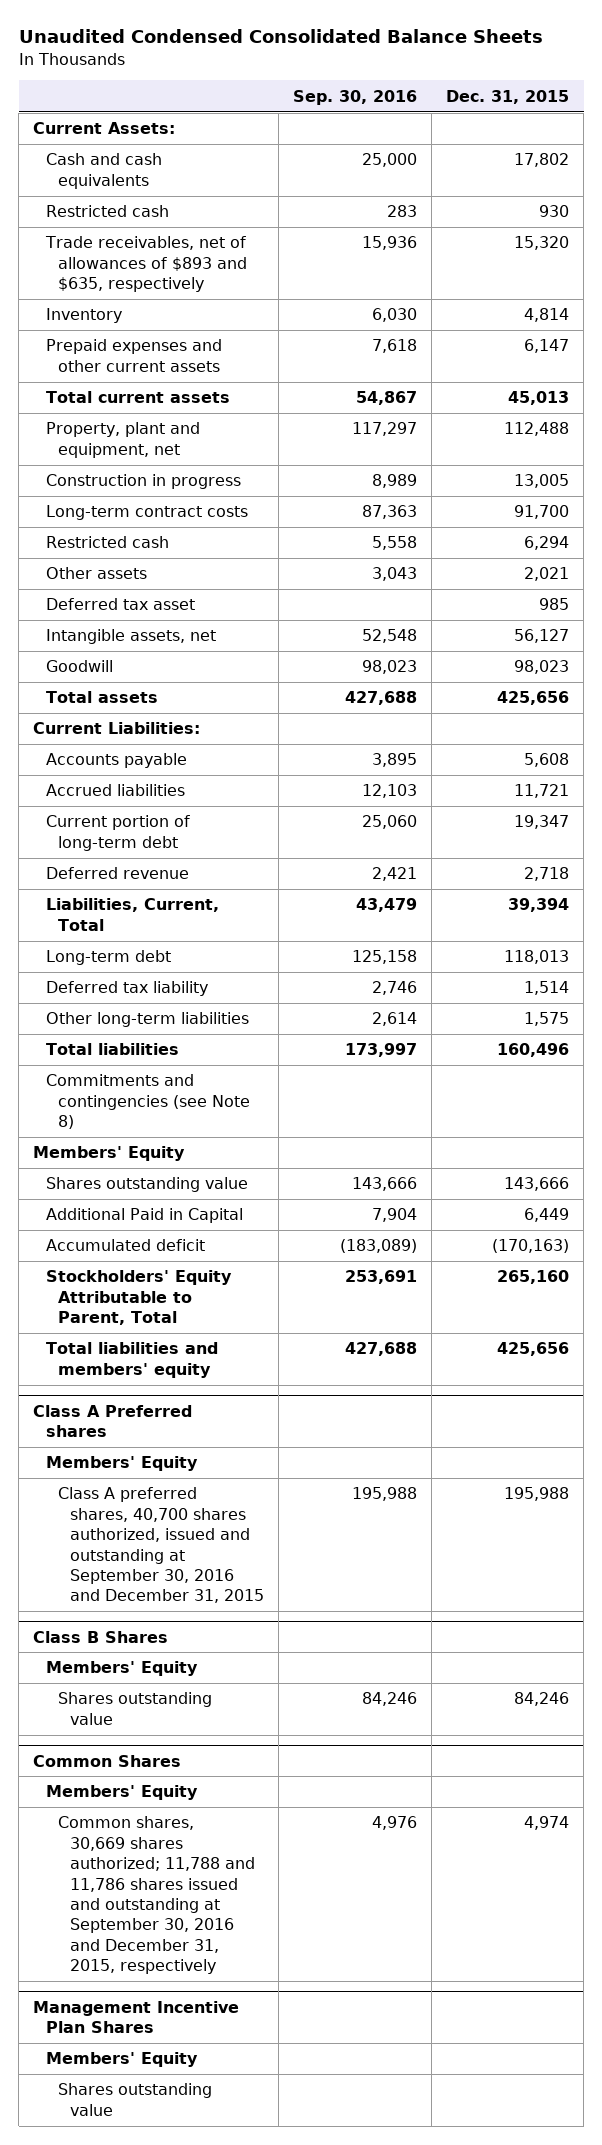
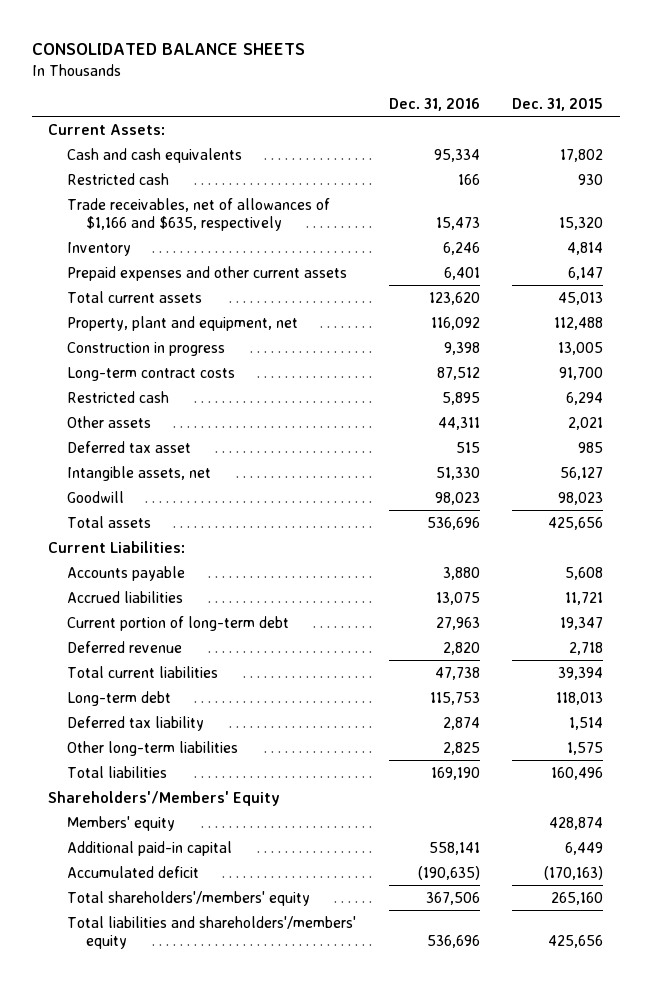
- Unaudited Condensed Consolidated Balance Sheets
+ CONSOLIDATED BALANCE SHEETS
- | Sep. 30, 2016 | Dec. 31, 2015
+ | Dec. 31, 2016 | Dec. 31, 2015
- Trade receivables, net of allowances of $893 and $635, respectively | 15,936 | 15,320
+ Trade receivables, net of allowances of $1,166 and $635, respectively | 15,473 | 15,320
- Liabilities, Current, Total | 43,479 | 39,394
+ Total current liabilities | 47,738 | 39,394
- Commitments and contingencies (see Note 8)
- Members' Equity
- Shares outstanding value | 143,666 | 143,666
- Additional Paid in Capital | 7,904 | 6,449
+ Shareholders'/Members' Equity
+ Members' equity | | 428,874
+ Additional paid-in capital | 558,141 | 6,449
- Stockholders' Equity Attributable to Parent, Total | 253,691 | 265,160
- Total liabilities and members' equity | 427,688 | 425,656
- Class A Preferred shares
- Members' Equity
- Class A preferred shares, 40,700 shares authorized, issued and outstanding at September 30, 2016 and December 31, 2015 | 195,988 | 195,988
- Class B Shares
- Members' Equity
- Shares outstanding value | 84,246 | 84,246
- Common Shares
- Members' Equity
- Common shares, 30,669 shares authorized; 11,788 and 11,786 shares issued and outstanding at September 30, 2016 and December 31, 2015, respectively | 4,976 | 4,974
- Management Incentive Plan Shares
- Members' Equity
- Shares outstanding value
+ Total shareholders'/members' equity | 367,506 | 265,160
+ Total liabilities and shareholders'/members' equity | 536,696 | 425,656

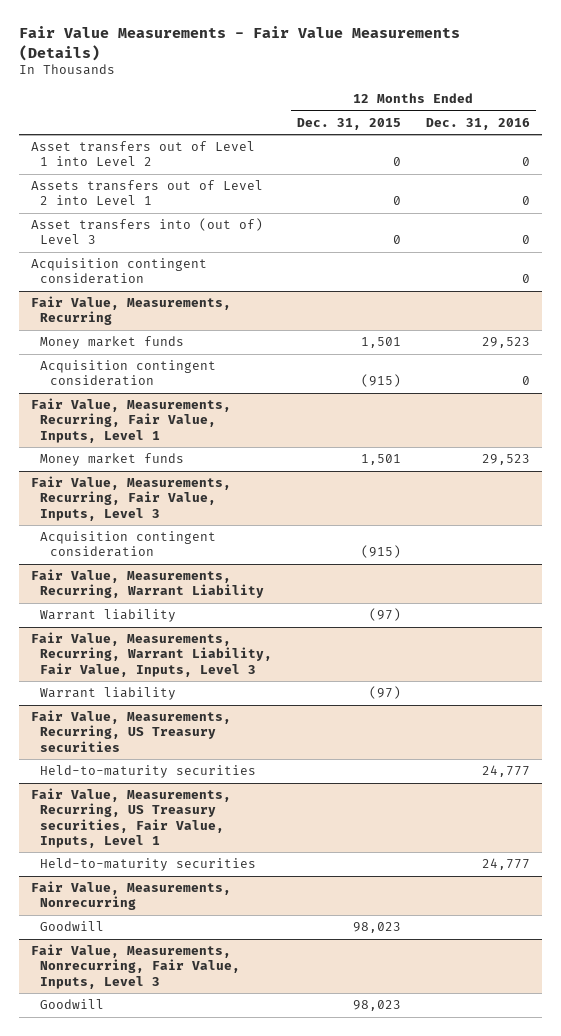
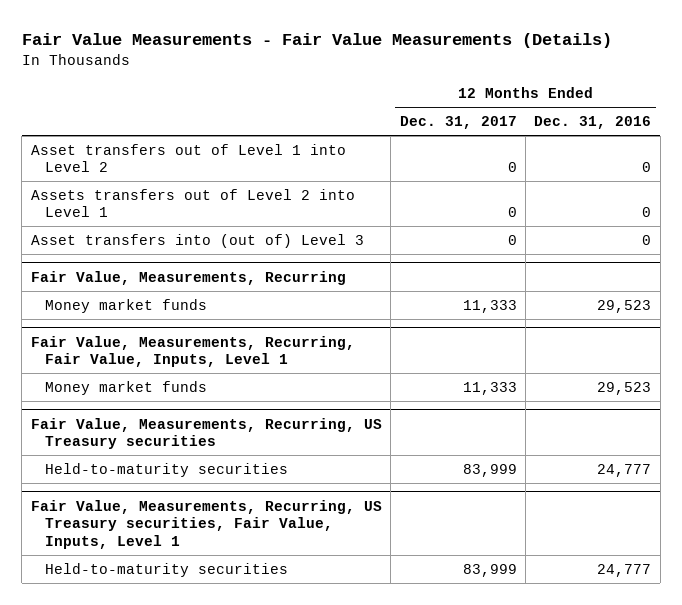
- | 12 Months Ended Dec. 31, 2015 | 12 Months Ended Dec. 31, 2016
+ | 12 Months Ended Dec. 31, 2017 | 12 Months Ended Dec. 31, 2016
- Acquisition contingent consideration | | 0
@ Fair Value, Measurements, Recurring
- Acquisition contingent consideration | (915) | 0
- Fair Value, Measurements, Recurring, Fair Value, Inputs, Level 3
- Acquisition contingent consideration | (915) |
- Fair Value, Measurements, Recurring, Warrant Liability
- Warrant liability | (97) |
- Fair Value, Measurements, Recurring, Warrant Liability, Fair Value, Inputs, Level 3
- Warrant liability | (97) |
- Fair Value, Measurements, Nonrecurring
- Goodwill | 98,023 |
- Fair Value, Measurements, Nonrecurring, Fair Value, Inputs, Level 3
- Goodwill | 98,023 |

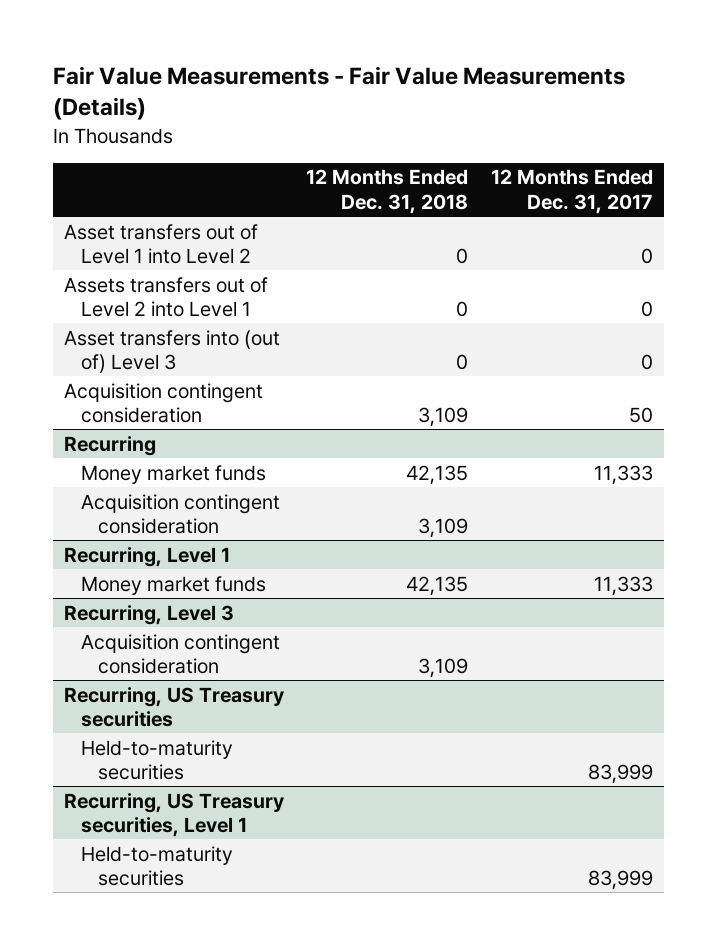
- | 12 Months Ended Dec. 31, 2017 | 12 Months Ended Dec. 31, 2016
+ | 12 Months Ended Dec. 31, 2018 | 12 Months Ended Dec. 31, 2017
- Fair Value, Measurements, Recurring
+ Acquisition contingent consideration | 3,109 | 50
+ Recurring
- Fair Value, Measurements, Recurring, Fair Value, Inputs, Level 1
+ Acquisition contingent consideration | 3,109 |
+ Recurring, Level 1
- Fair Value, Measurements, Recurring, US Treasury securities
+ Recurring, Level 3
+ Acquisition contingent consideration | 3,109 |
+ Recurring, US Treasury securities
- Fair Value, Measurements, Recurring, US Treasury securities, Fair Value, Inputs, Level 1
+ Recurring, US Treasury securities, Level 1

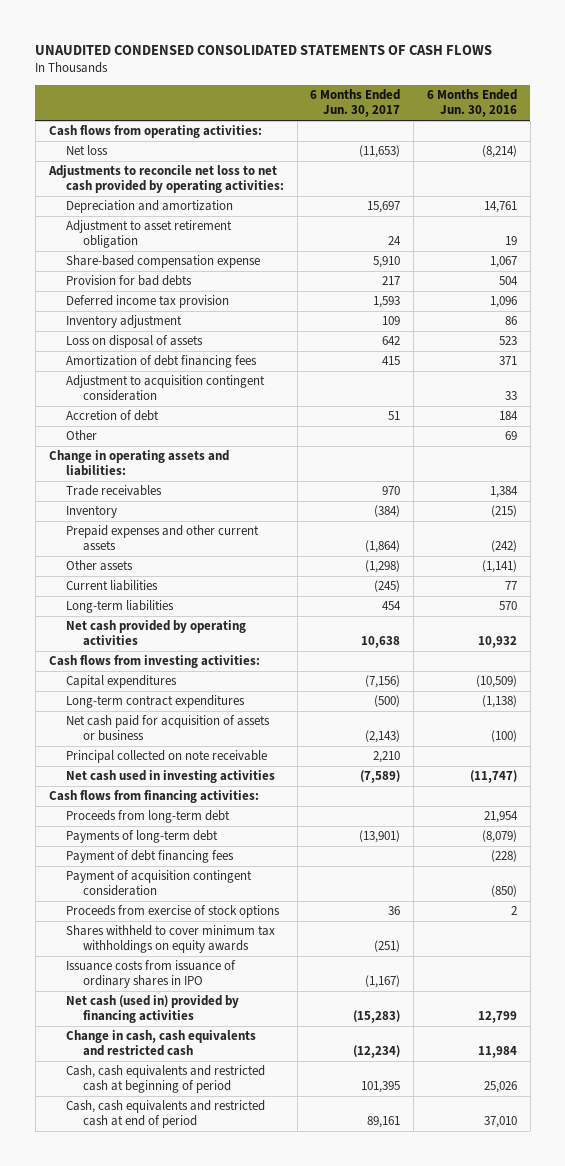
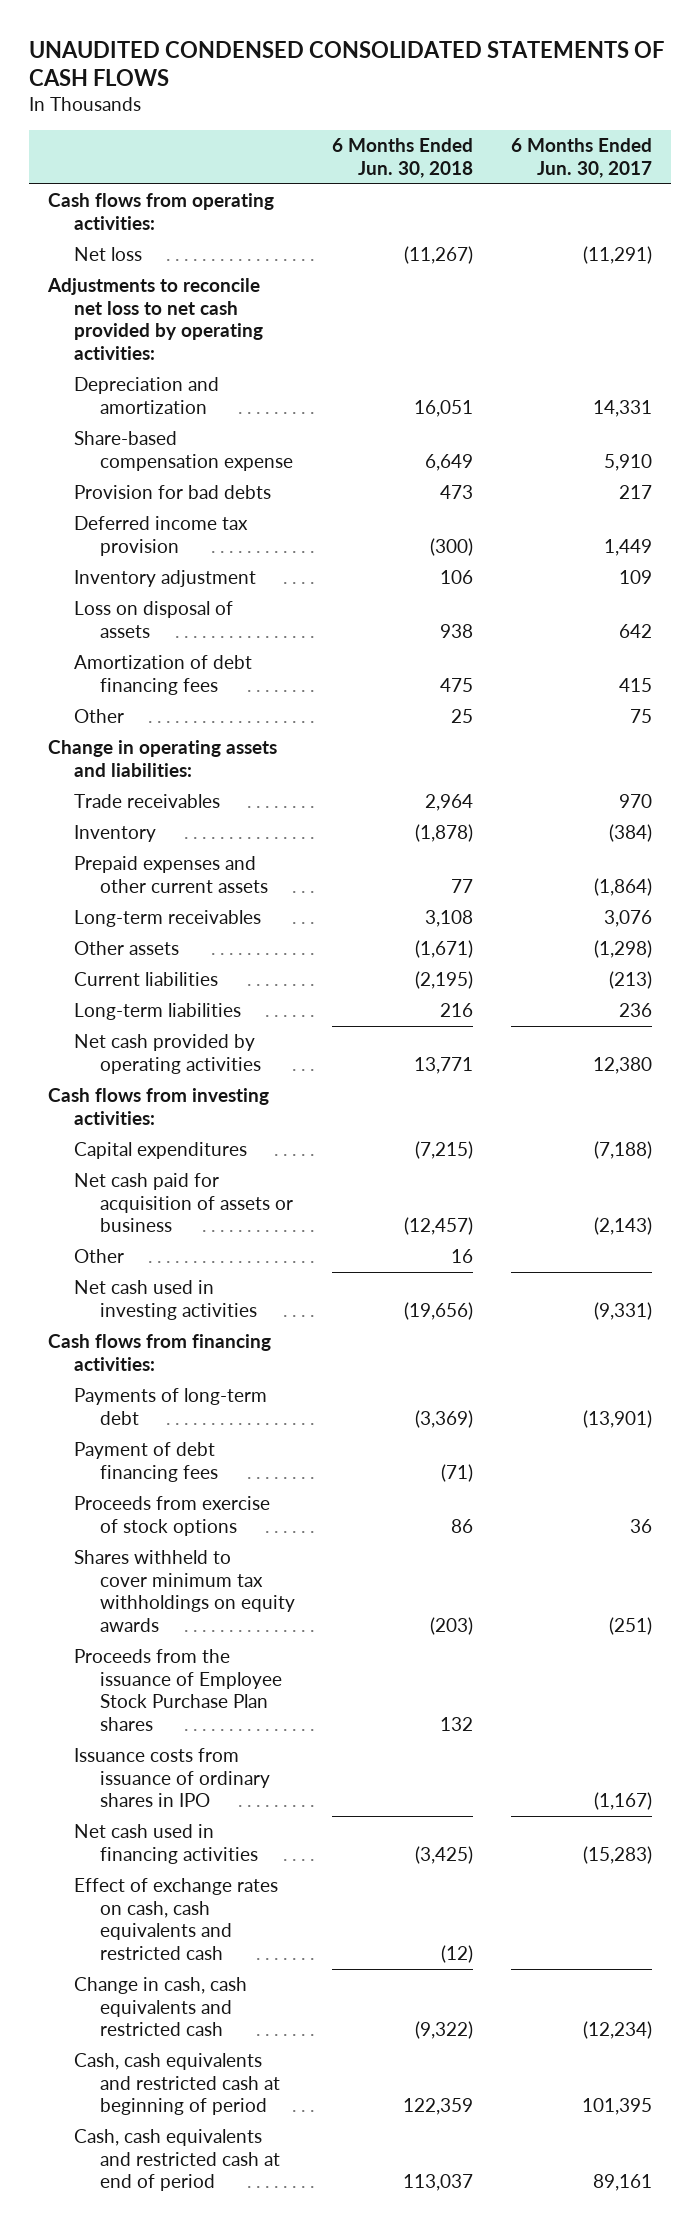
- | 6 Months Ended Jun. 30, 2017 | 6 Months Ended Jun. 30, 2016
+ | 6 Months Ended Jun. 30, 2018 | 6 Months Ended Jun. 30, 2017
- Net loss | (11,653) | (8,214)
+ Net loss | (11,267) | (11,291)
- Depreciation and amortization | 15,697 | 14,761
- Adjustment to asset retirement obligation | 24 | 19
+ Depreciation and amortization | 16,051 | 14,331
- Deferred income tax provision | 1,593 | 1,096
+ Deferred income tax provision | (300) | 1,449
- Adjustment to acquisition contingent consideration | | 33
- Accretion of debt | 51 | 184
+ Other | 25 | 75
+ Long-term receivables | 3,108 | 3,076
- Current liabilities | (245) | 77
- Long-term liabilities | 454 | 570
- Net cash provided by operating activities | 10,638 | 10,932
+ Current liabilities | (2,195) | (213)
+ Long-term liabilities | 216 | 236
+ Net cash provided by operating activities | 13,771 | 12,380
- Capital expenditures | (7,156) | (10,509)
- Long-term contract expenditures | (500) | (1,138)
+ Capital expenditures | (7,215) | (7,188)
- Principal collected on note receivable | 2,210 |
- Net cash used in investing activities | (7,589) | (11,747)
moved down: Other | 16 |
+ Net cash used in investing activities | (19,656) | (9,331)
- Proceeds from long-term debt | | 21,954
- Payment of acquisition contingent consideration | | (850)
+ Proceeds from the issuance of Employee Stock Purchase Plan shares | 132 |
- Net cash (used in) provided by financing activities | (15,283) | 12,799
+ Net cash used in financing activities | (3,425) | (15,283)
+ Effect of exchange rates on cash, cash equivalents and restricted cash | (12) |

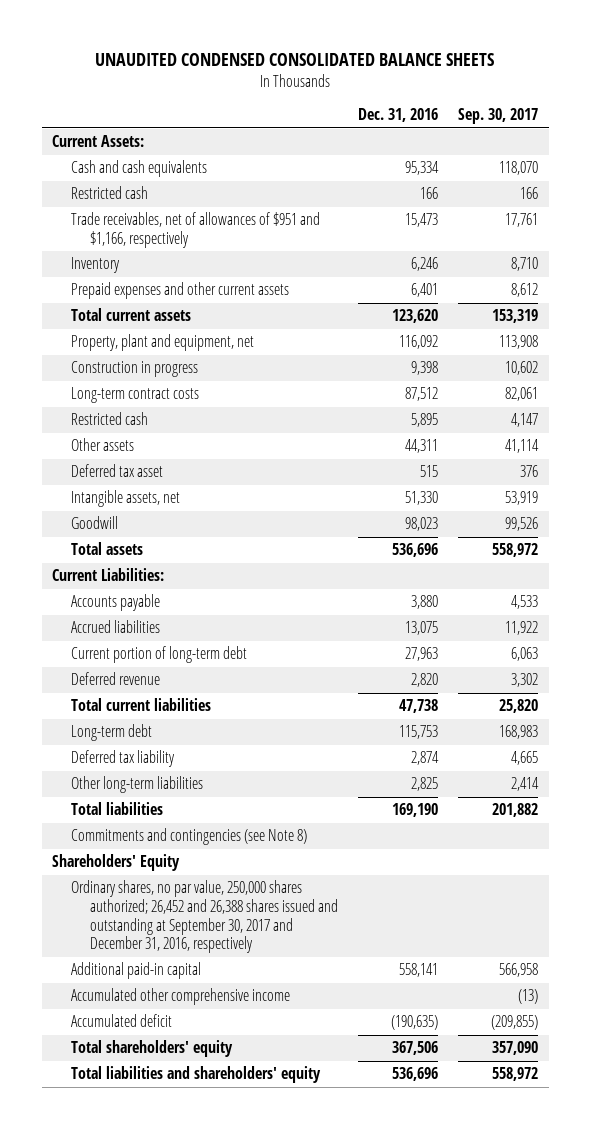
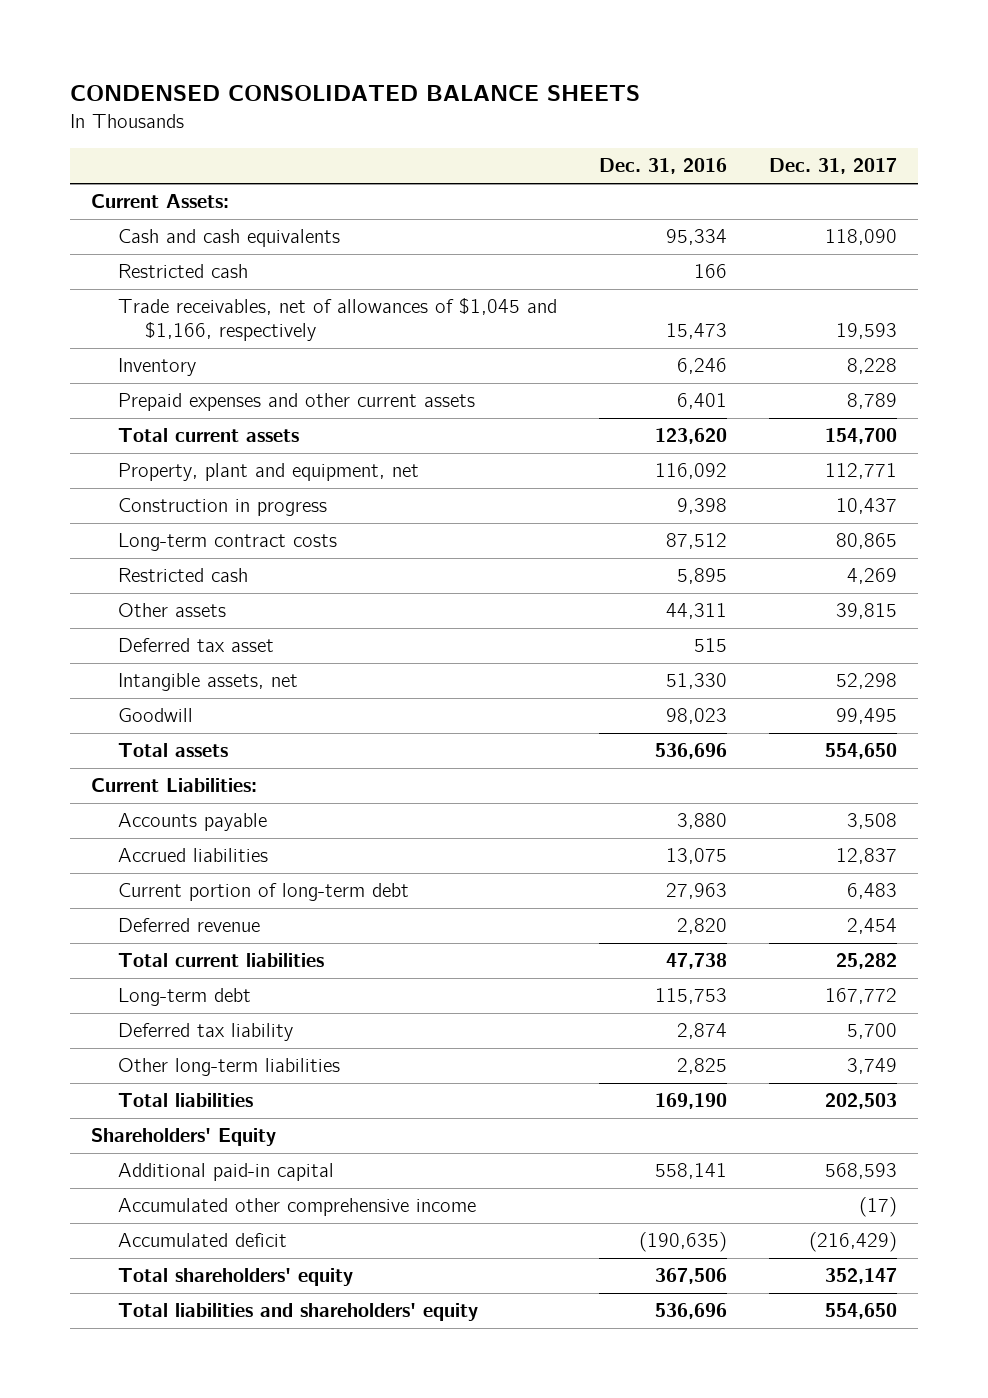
- UNAUDITED CONDENSED CONSOLIDATED BALANCE SHEETS
+ CONDENSED CONSOLIDATED BALANCE SHEETS
- | Dec. 31, 2016 | Sep. 30, 2017
+ | Dec. 31, 2016 | Dec. 31, 2017
- Trade receivables, net of allowances of $951 and $1,166, respectively | 15,473 | 17,761
+ Trade receivables, net of allowances of $1,045 and $1,166, respectively | 15,473 | 19,593
- Commitments and contingencies (see Note 8)
- Ordinary shares, no par value, 250,000 shares authorized; 26,452 and 26,388 shares issued and outstanding at September 30, 2017 and December 31, 2016, respectively

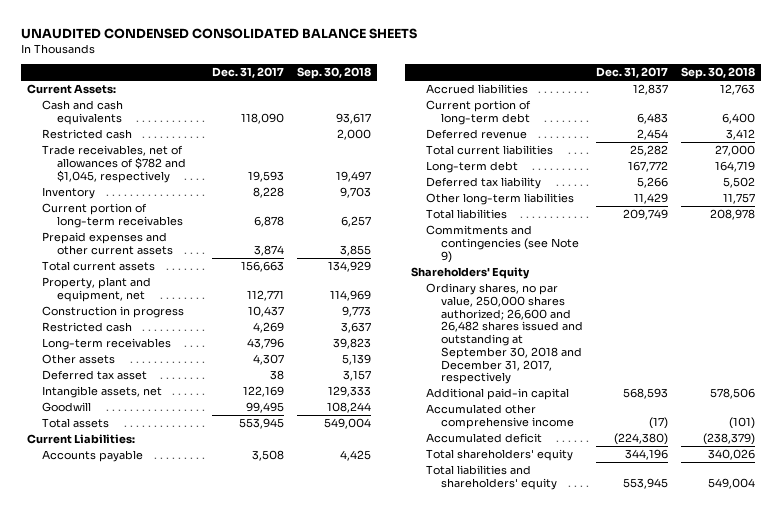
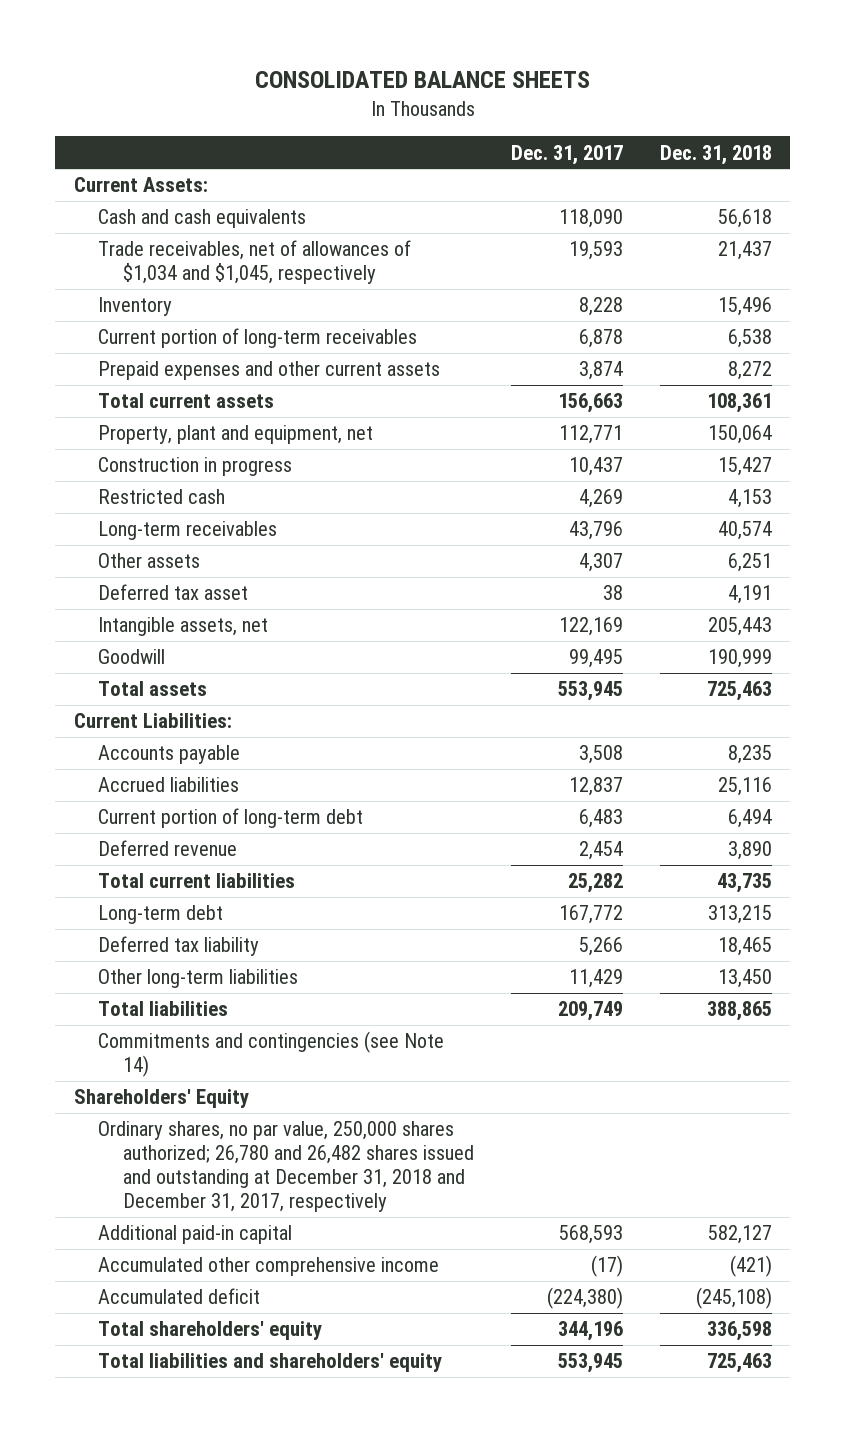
- UNAUDITED CONDENSED CONSOLIDATED BALANCE SHEETS
+ CONSOLIDATED BALANCE SHEETS
- | Dec. 31, 2017 | Sep. 30, 2018
+ | Dec. 31, 2017 | Dec. 31, 2018
- Restricted cash | | 2,000
- Trade receivables, net of allowances of $782 and $1,045, respectively | 19,593 | 19,497
+ Trade receivables, net of allowances of $1,034 and $1,045, respectively | 19,593 | 21,437
- Commitments and contingencies (see Note 9)
+ Commitments and contingencies (see Note 14)
- Ordinary shares, no par value, 250,000 shares authorized; 26,600 and 26,482 shares issued and outstanding at September 30, 2018 and December 31, 2017, respectively
+ Ordinary shares, no par value, 250,000 shares authorized; 26,780 and 26,482 shares issued and outstanding at December 31, 2018 and December 31, 2017, respectively

